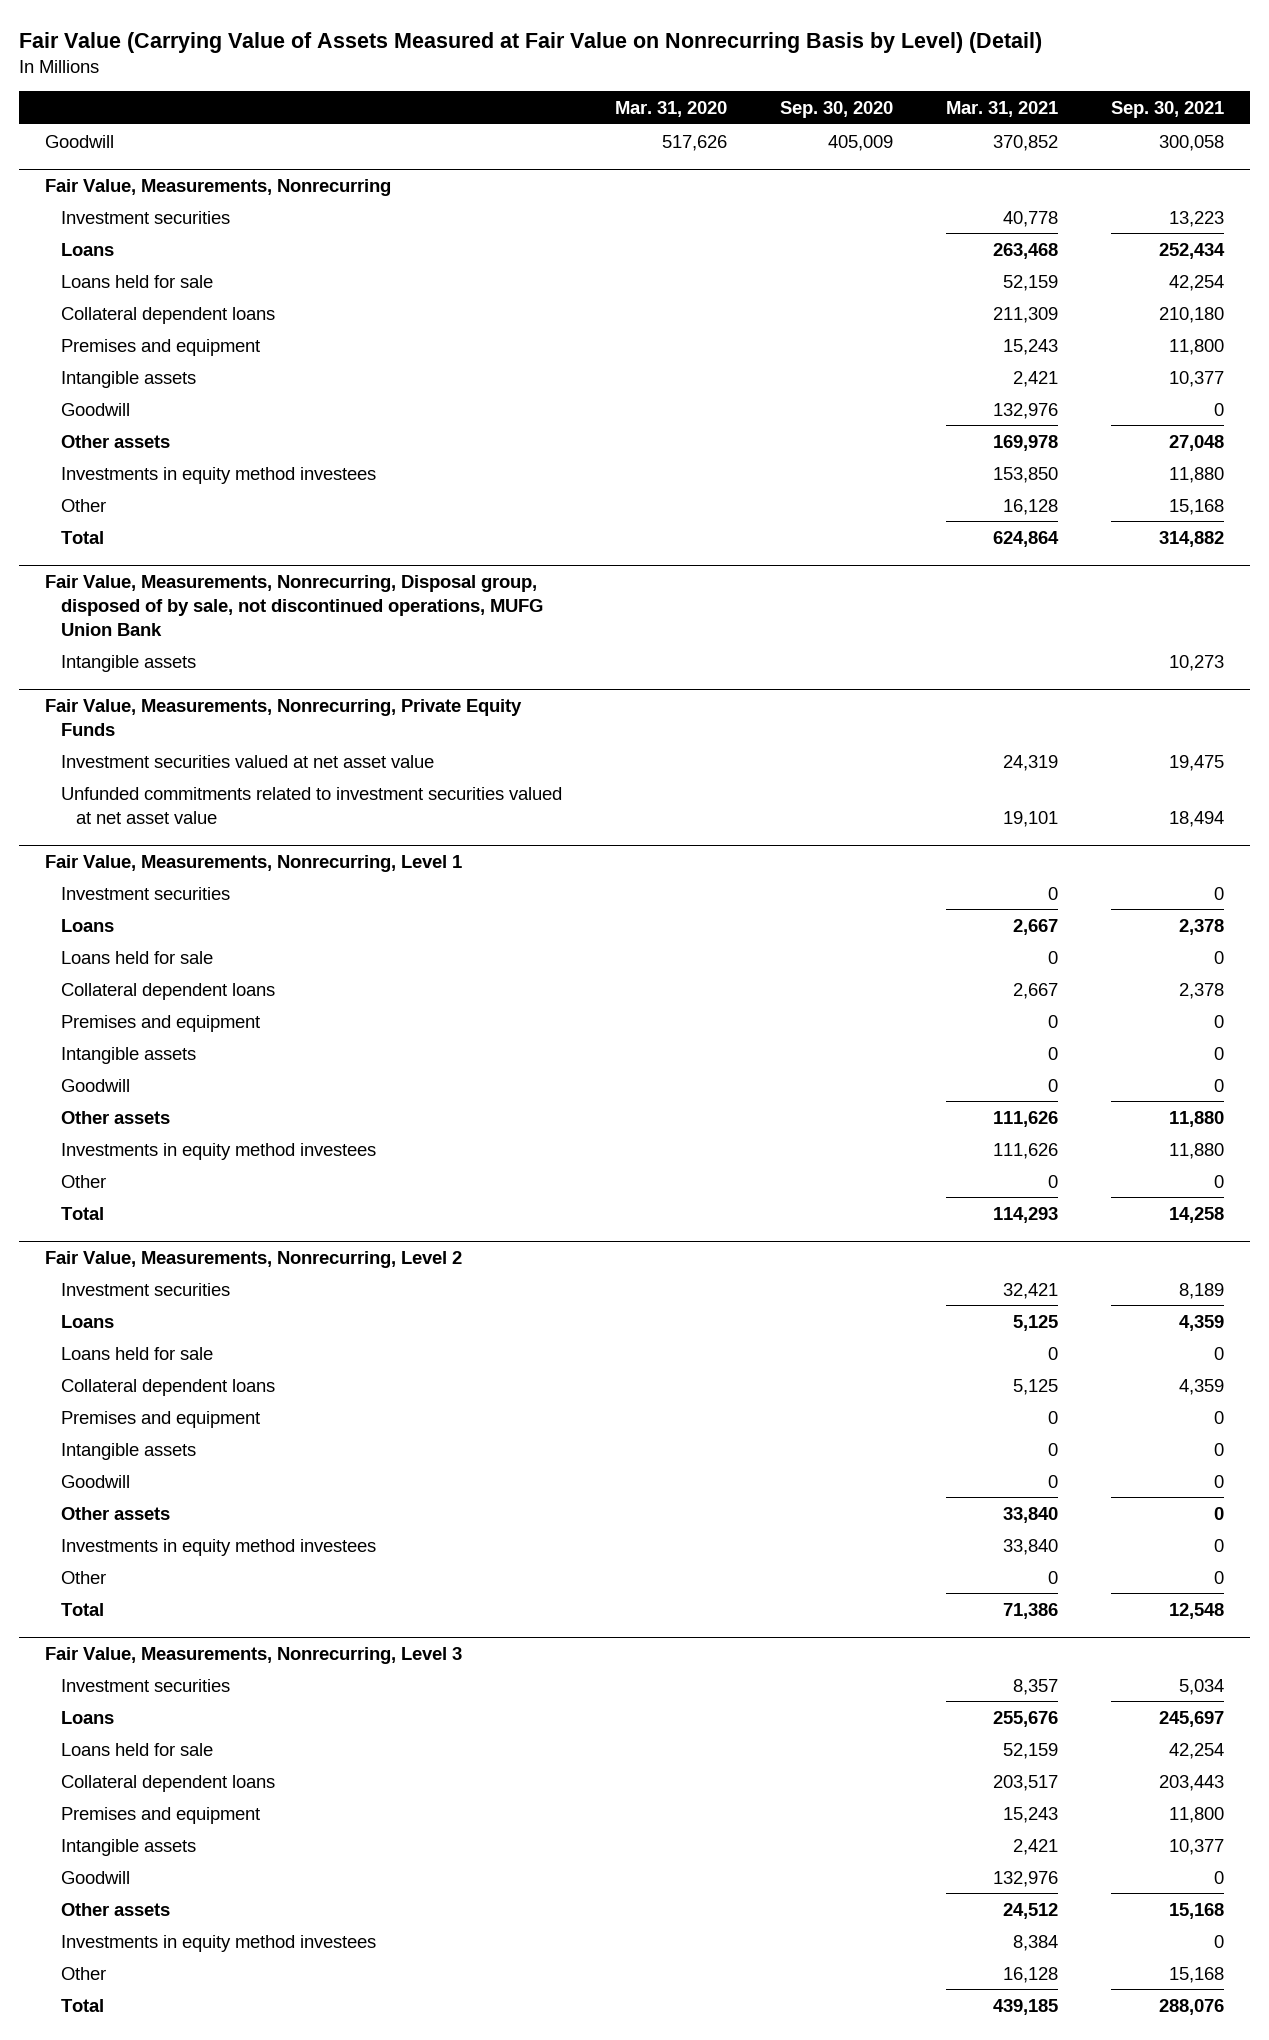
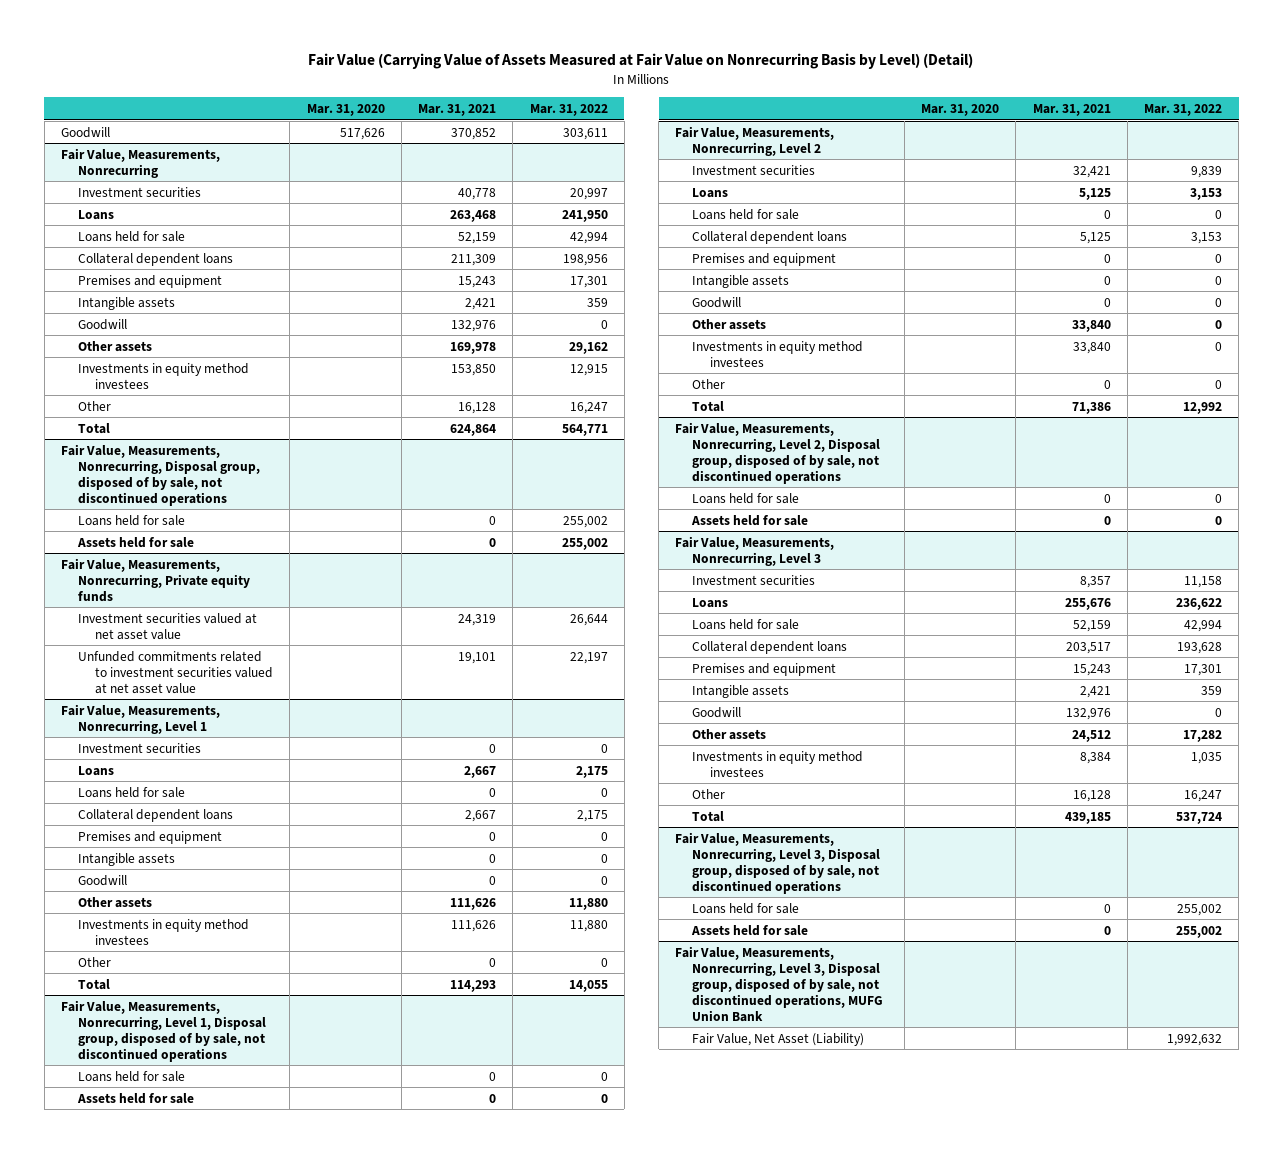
- | Mar. 31, 2020 | Sep. 30, 2020 | Mar. 31, 2021 | Sep. 30, 2021
+ | Mar. 31, 2020 | Mar. 31, 2021 | Mar. 31, 2022
- Fair Value, Measurements, Nonrecurring, Disposal group, disposed of by sale, not discontinued operations, MUFG Union Bank
- Intangible assets | | | | 10,273
- Fair Value, Measurements, Nonrecurring, Private Equity Funds
+ Fair Value, Measurements, Nonrecurring, Disposal group, disposed of by sale, not discontinued operations
+ Loans held for sale | | 0 | 255,002
+ Assets held for sale | | 0 | 255,002
+ Fair Value, Measurements, Nonrecurring, Private equity funds
+ Fair Value, Measurements, Nonrecurring, Level 1, Disposal group, disposed of by sale, not discontinued operations
+ Loans held for sale | | 0 | 0
+ Assets held for sale | | 0 | 0
+ Fair Value, Measurements, Nonrecurring, Level 2, Disposal group, disposed of by sale, not discontinued operations
+ Loans held for sale | | 0 | 0
+ Assets held for sale | | 0 | 0
+ Fair Value, Measurements, Nonrecurring, Level 3, Disposal group, disposed of by sale, not discontinued operations
+ Loans held for sale | | 0 | 255,002
+ Assets held for sale | | 0 | 255,002
+ Fair Value, Measurements, Nonrecurring, Level 3, Disposal group, disposed of by sale, not discontinued operations, MUFG Union Bank
+ Fair Value, Net Asset (Liability) | | | 1,992,632

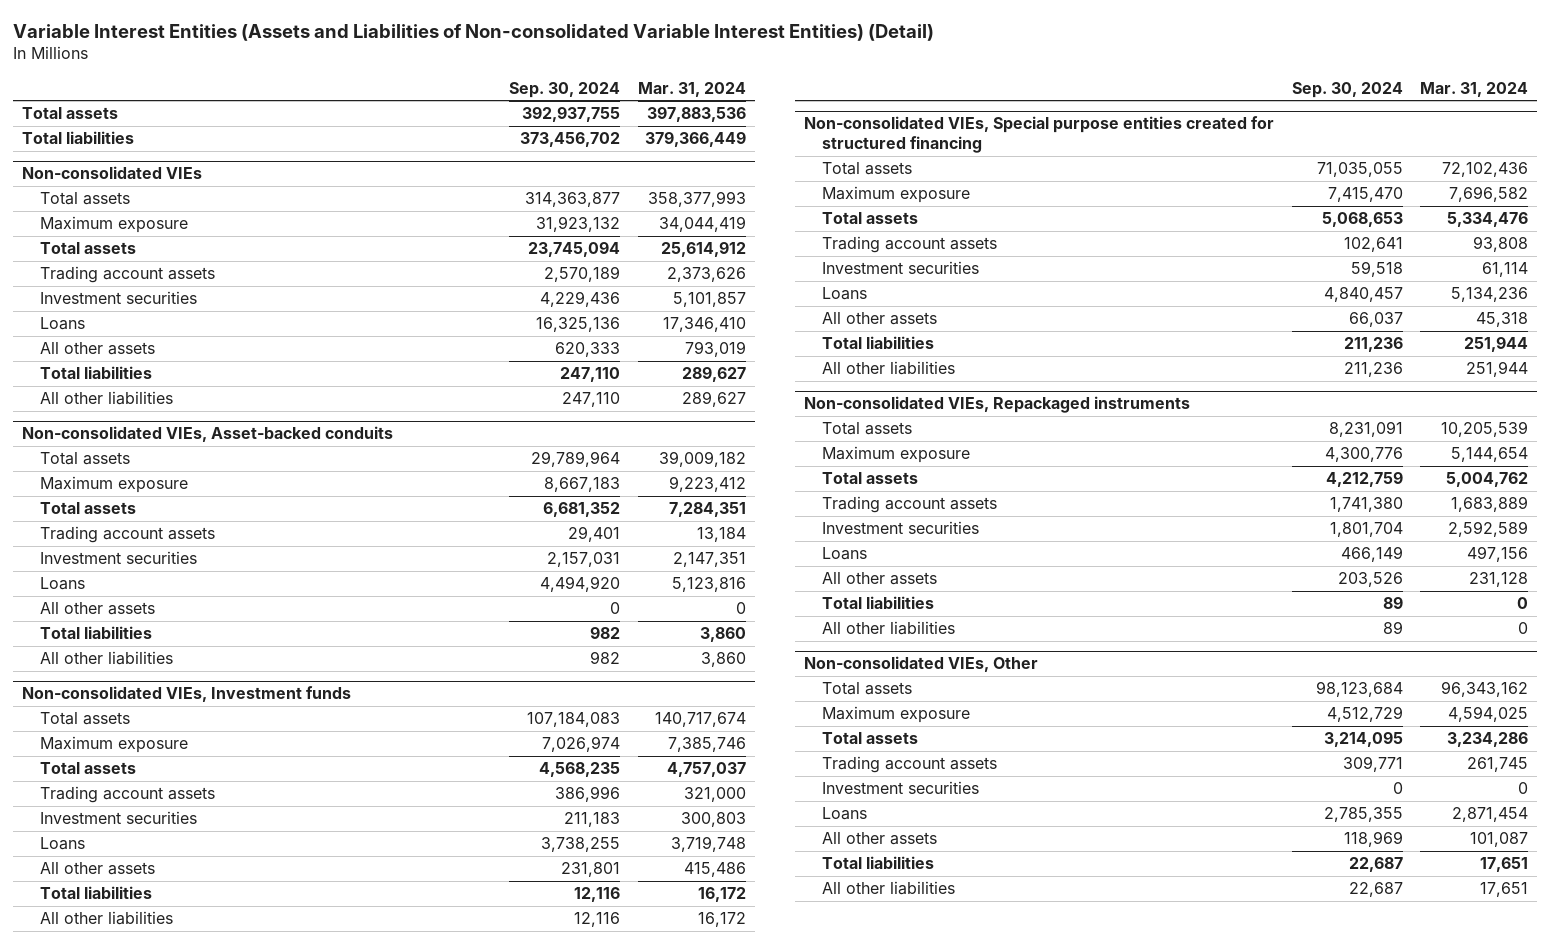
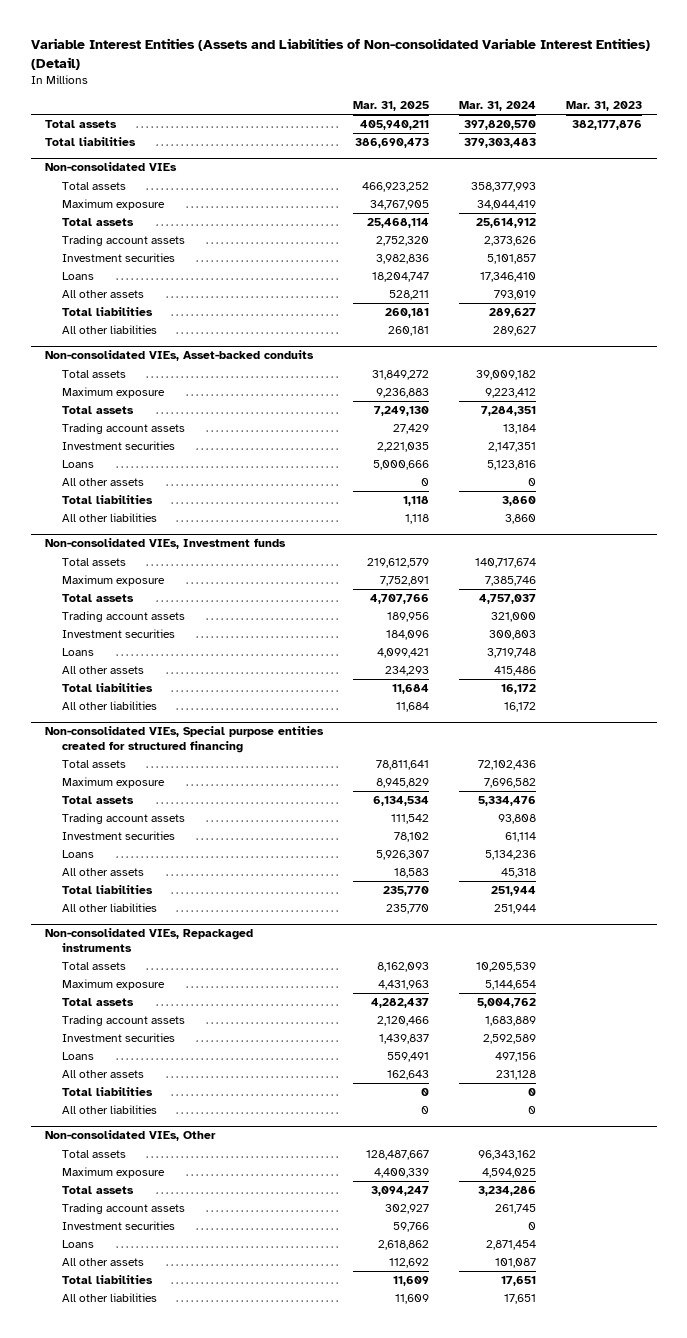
- | Sep. 30, 2024 | Mar. 31, 2024
+ | Mar. 31, 2025 | Mar. 31, 2024 | Mar. 31, 2023
- Total assets | 392,937,755 | 397,883,536
- Total liabilities | 373,456,702 | 379,366,449
+ Total assets | 405,940,211 | 397,820,570 | 382,177,876
+ Total liabilities | 386,690,473 | 379,303,483 |

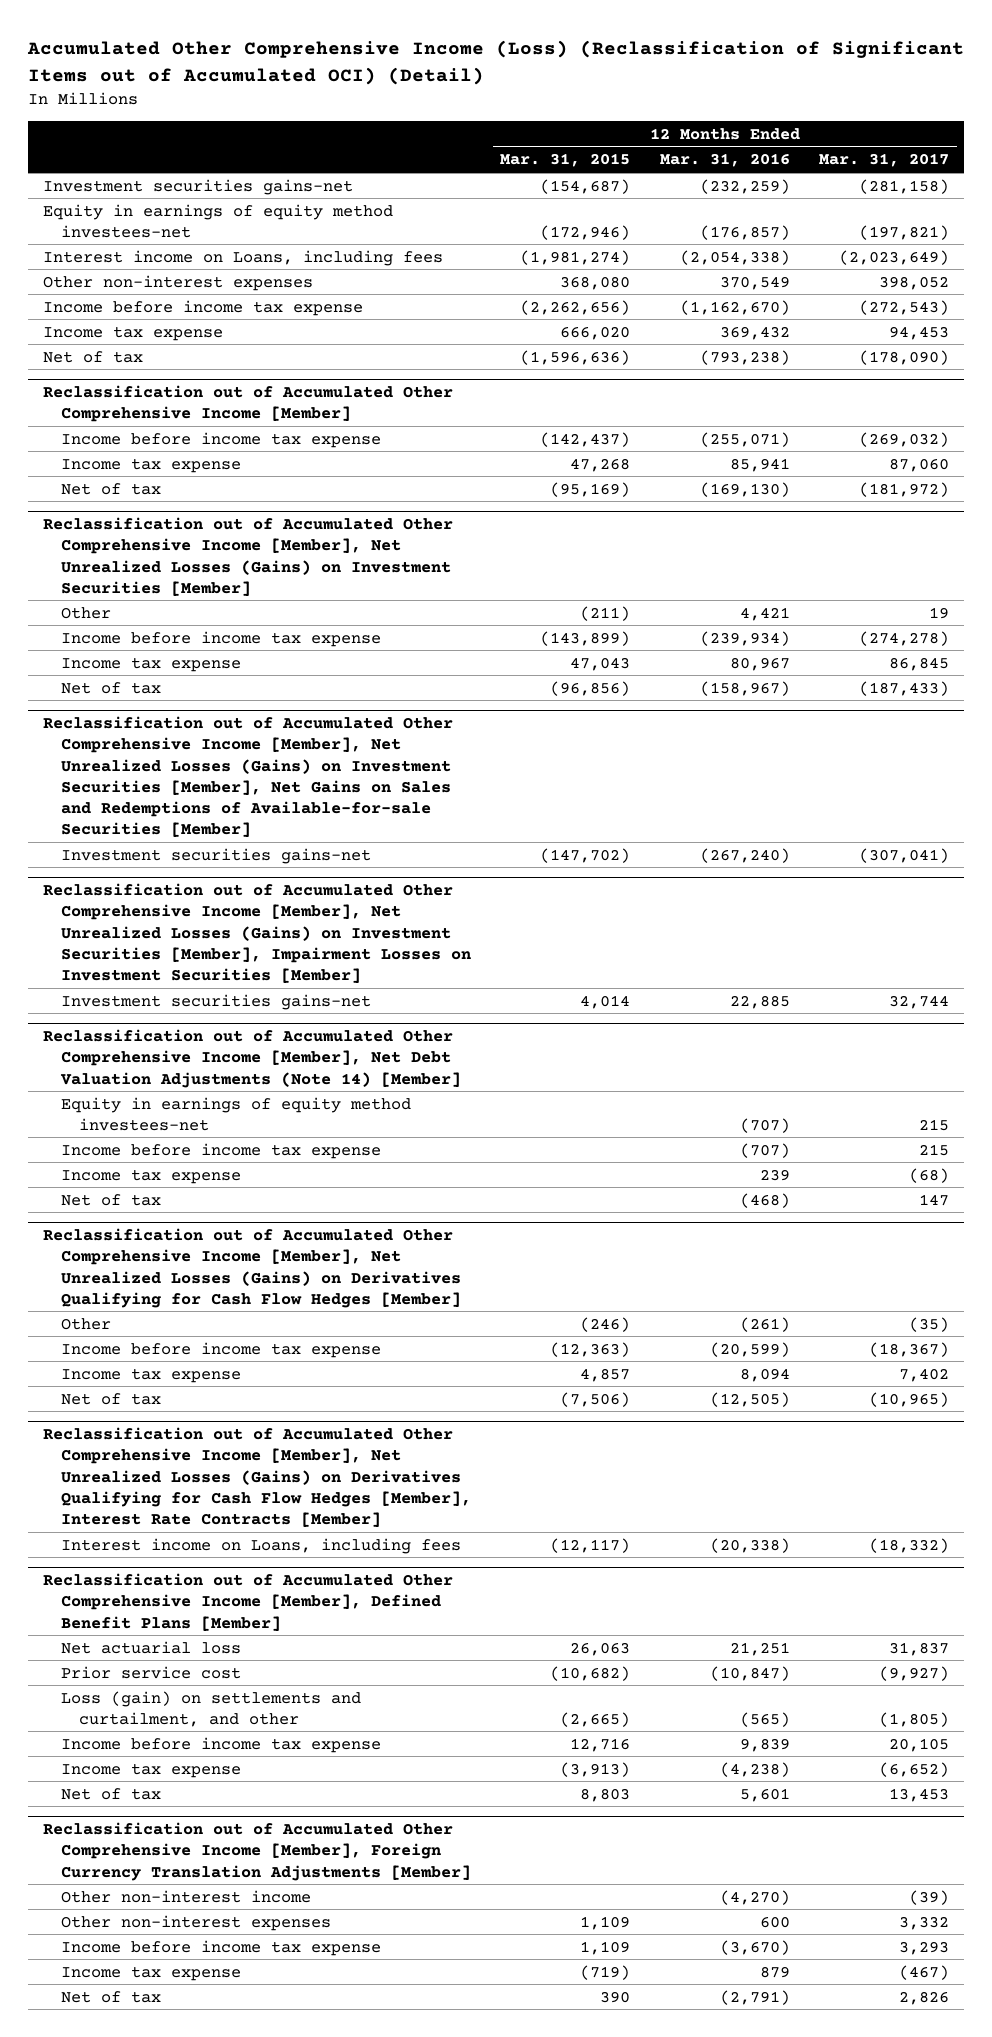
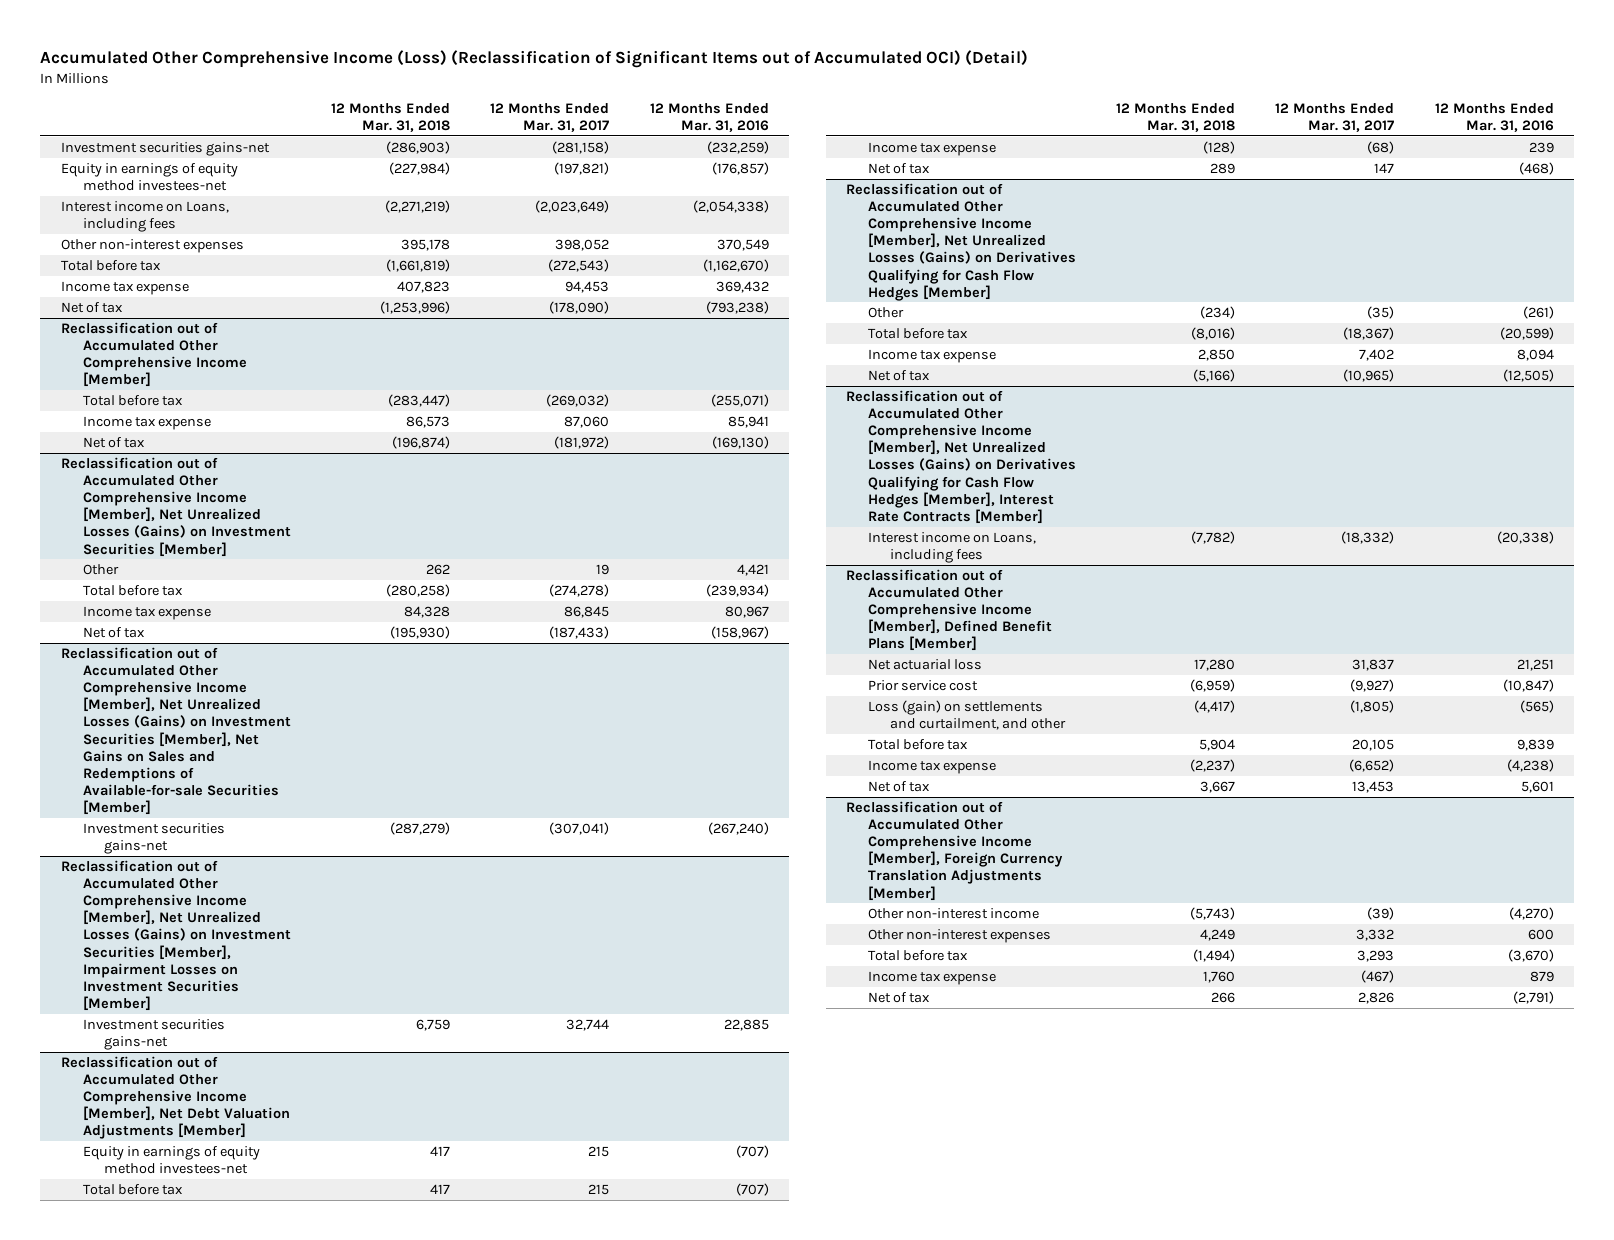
- | 12 Months Ended Mar. 31, 2015 | 12 Months Ended Mar. 31, 2016 | 12 Months Ended Mar. 31, 2017
+ | 12 Months Ended Mar. 31, 2018 | 12 Months Ended Mar. 31, 2017 | 12 Months Ended Mar. 31, 2016
- Income before income tax expense | (2,262,656) | (1,162,670) | (272,543)
+ Total before tax | (1,661,819) | (272,543) | (1,162,670)
@ Reclassification out of Accumulated Other Comprehensive Income [Member]
- Income before income tax expense | (142,437) | (255,071) | (269,032)
+ Total before tax | (283,447) | (269,032) | (255,071)
@ Reclassification out of Accumulated Other Comprehensive Income [Member], Net Unrealized Losses (Gains) on Investment Securities [Member]
- Income before income tax expense | (143,899) | (239,934) | (274,278)
+ Total before tax | (280,258) | (274,278) | (239,934)
- Reclassification out of Accumulated Other Comprehensive Income [Member], Net Debt Valuation Adjustments (Note 14) [Member]
+ Reclassification out of Accumulated Other Comprehensive Income [Member], Net Debt Valuation Adjustments [Member]
- Income before income tax expense | | (707) | 215
+ Total before tax | 417 | 215 | (707)
@ Reclassification out of Accumulated Other Comprehensive Income [Member], Net Unrealized Losses (Gains) on Derivatives Qualifying for Cash Flow Hedges [Member]
- Income before income tax expense | (12,363) | (20,599) | (18,367)
+ Total before tax | (8,016) | (18,367) | (20,599)
@ Reclassification out of Accumulated Other Comprehensive Income [Member], Defined Benefit Plans [Member]
- Income before income tax expense | 12,716 | 9,839 | 20,105
+ Total before tax | 5,904 | 20,105 | 9,839
@ Reclassification out of Accumulated Other Comprehensive Income [Member], Foreign Currency Translation Adjustments [Member]
- Income before income tax expense | 1,109 | (3,670) | 3,293
+ Total before tax | (1,494) | 3,293 | (3,670)

